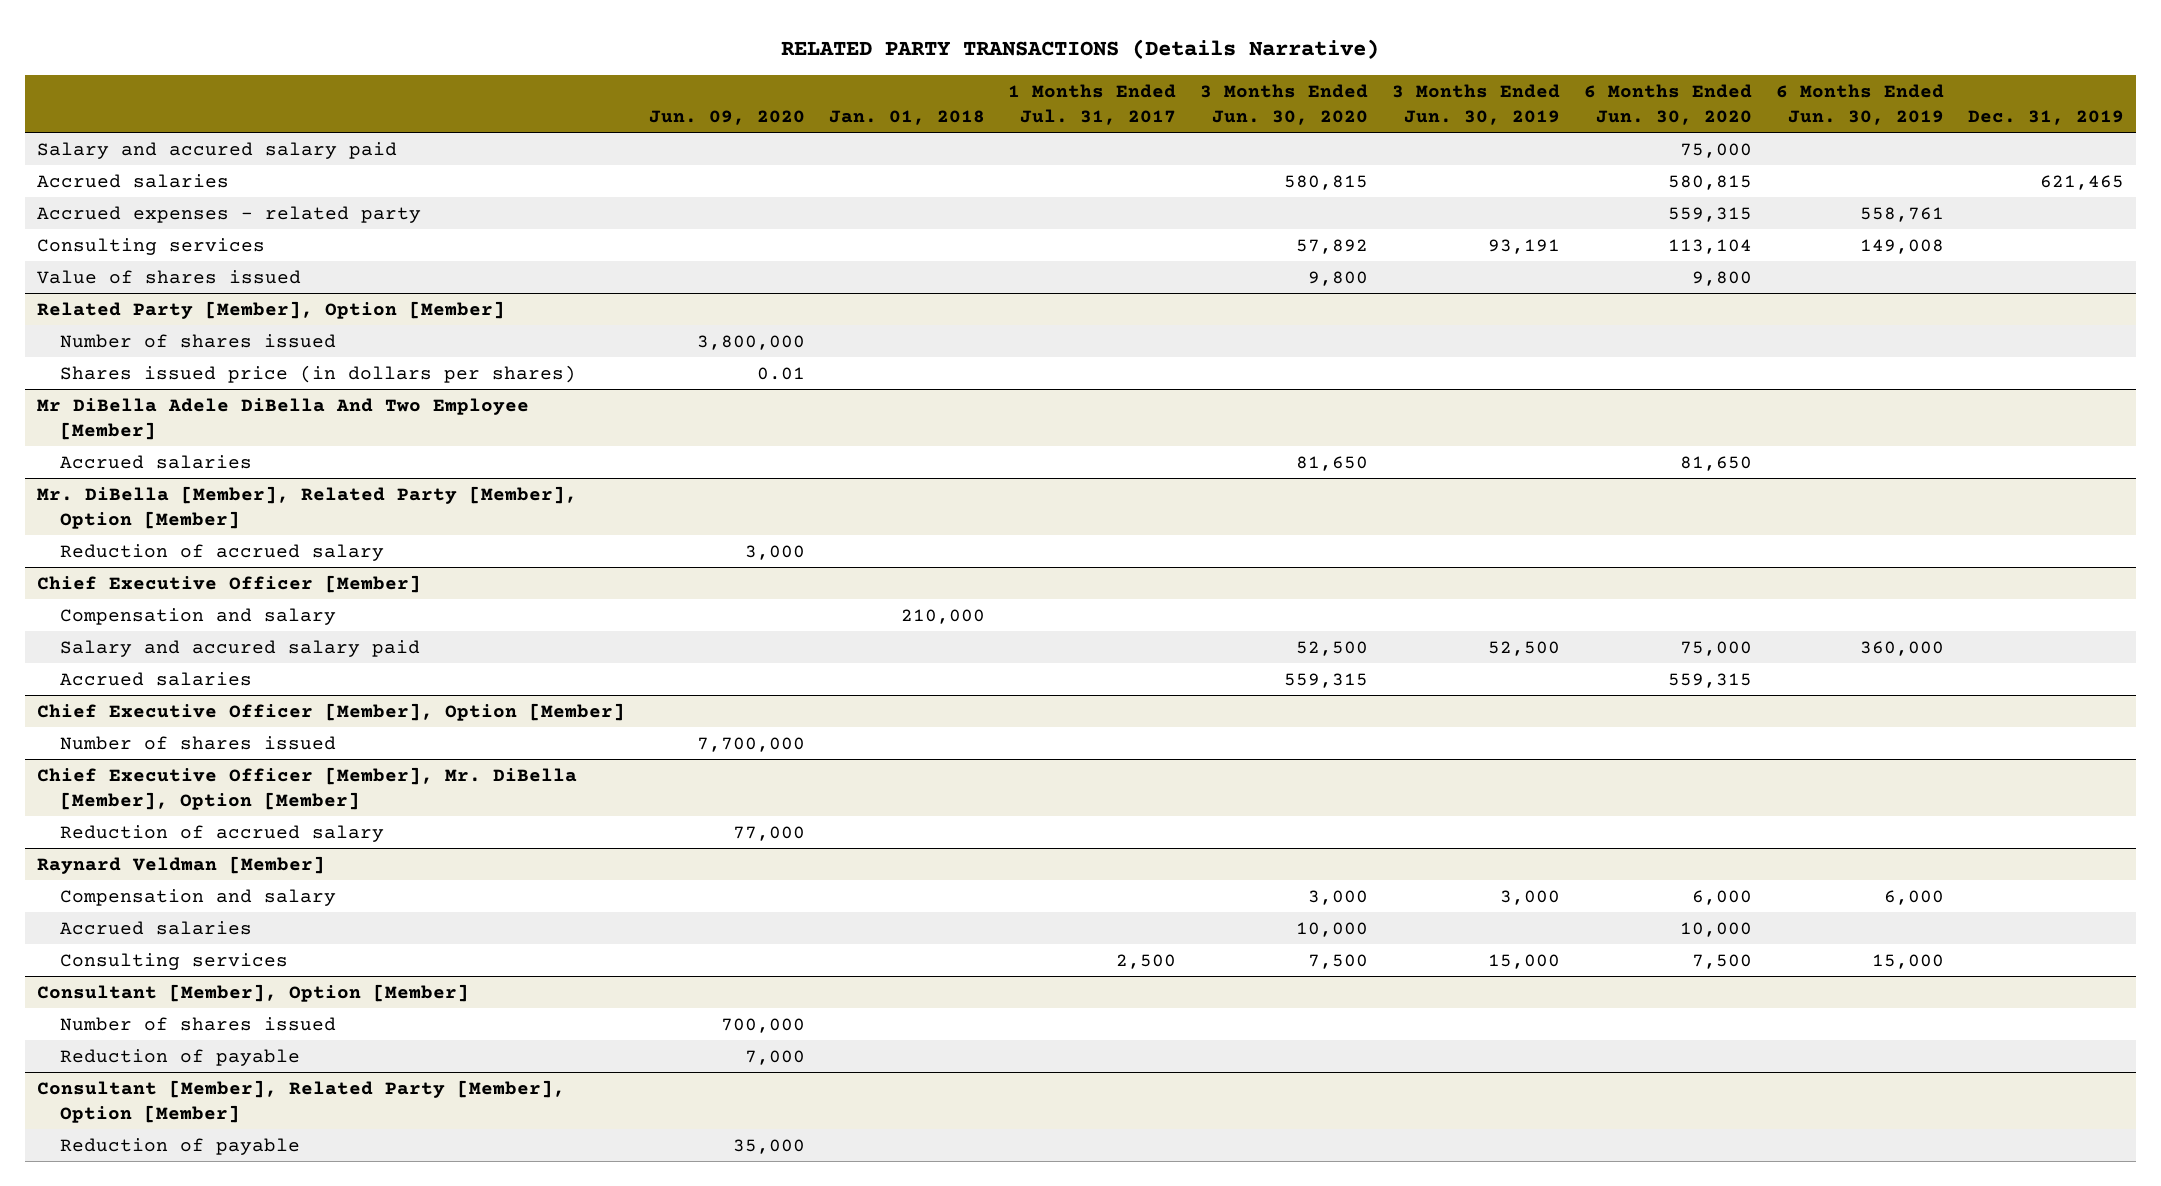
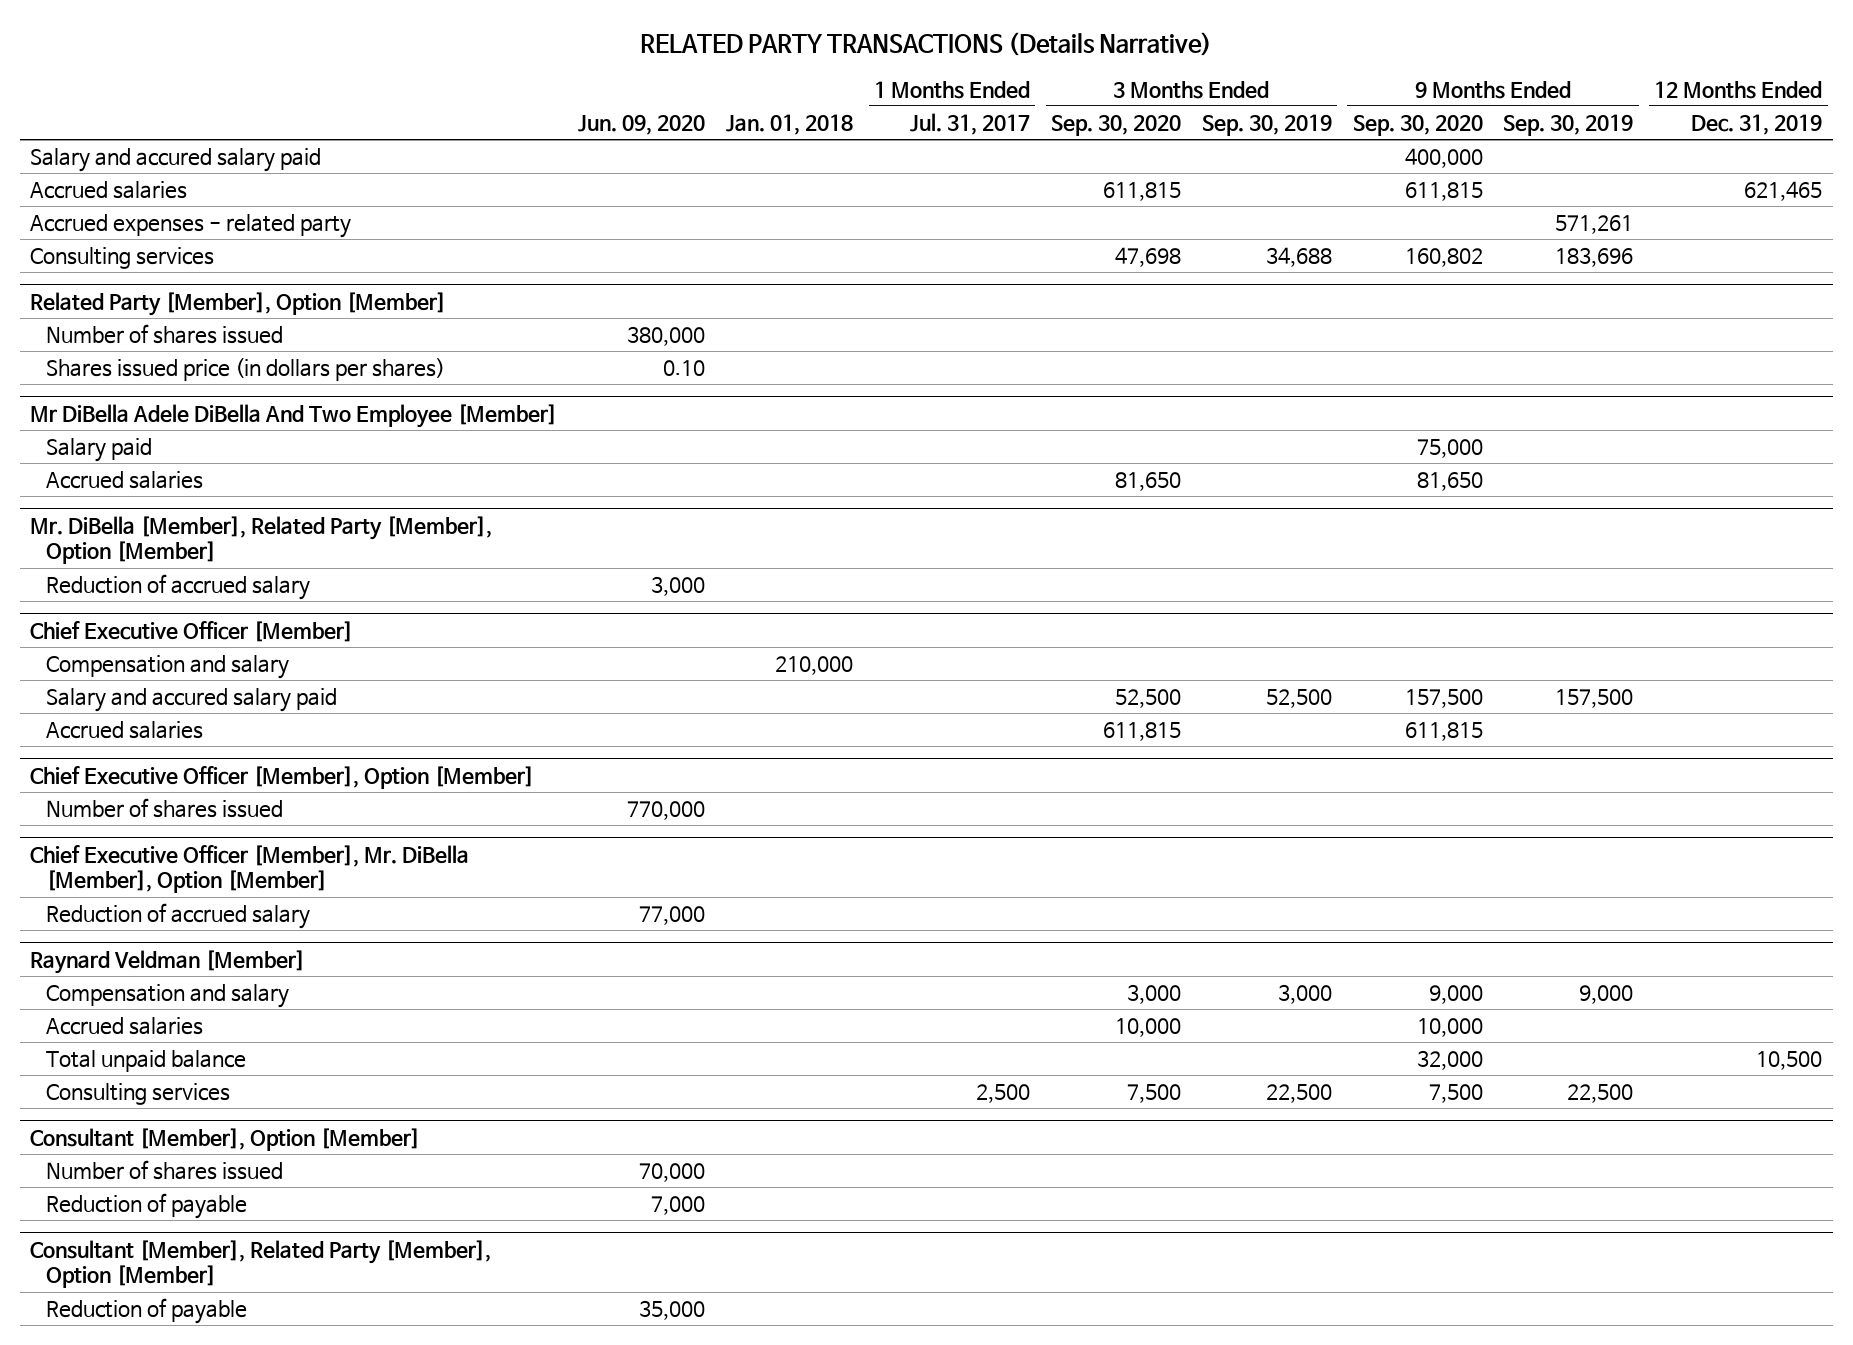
- | Jun. 09, 2020 | Jan. 01, 2018 | 1 Months Ended Jul. 31, 2017 | 3 Months Ended Jun. 30, 2020 | 3 Months Ended Jun. 30, 2019 | 6 Months Ended Jun. 30, 2020 | 6 Months Ended Jun. 30, 2019 | Dec. 31, 2019
+ | Jun. 09, 2020 | Jan. 01, 2018 | 1 Months Ended Jul. 31, 2017 | 3 Months Ended Sep. 30, 2020 | 3 Months Ended Sep. 30, 2019 | 9 Months Ended Sep. 30, 2020 | 9 Months Ended Sep. 30, 2019 | 12 Months Ended Dec. 31, 2019
- Value of shares issued | | | | 9,800 | | 9,800 | |
@ Related Party [Member], Option [Member]
- Number of shares issued | 3,800,000 | | | | | | |
- Shares issued price (in dollars per shares) | 0.01 | | | | | | |
+ Number of shares issued | 380,000 | | | | | | |
+ Shares issued price (in dollars per shares) | 0.10 | | | | | | |
@ Mr DiBella Adele DiBella And Two Employee [Member]
+ Salary paid | | | | | | 75,000 | |
@ Chief Executive Officer [Member], Option [Member]
- Number of shares issued | 7,700,000 | | | | | | |
+ Number of shares issued | 770,000 | | | | | | |
@ Raynard Veldman [Member]
+ Total unpaid balance | | | | | | 32,000 | | 10,500
@ Consultant [Member], Option [Member]
- Number of shares issued | 700,000 | | | | | | |
+ Number of shares issued | 70,000 | | | | | | |

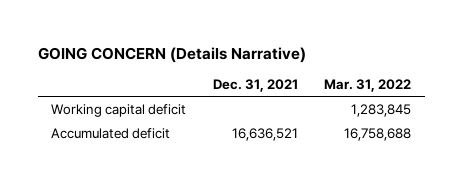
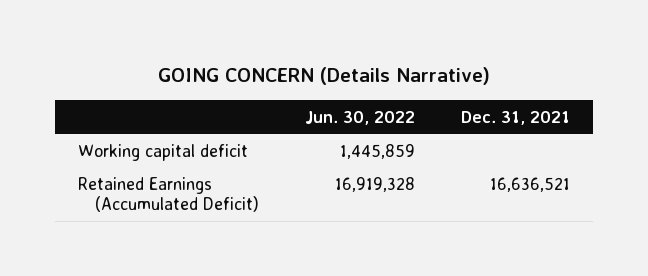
- | Dec. 31, 2021 | Mar. 31, 2022
+ | Jun. 30, 2022 | Dec. 31, 2021
- Accumulated deficit | 16,636,521 | 16,758,688
+ Retained Earnings (Accumulated Deficit) | 16,919,328 | 16,636,521

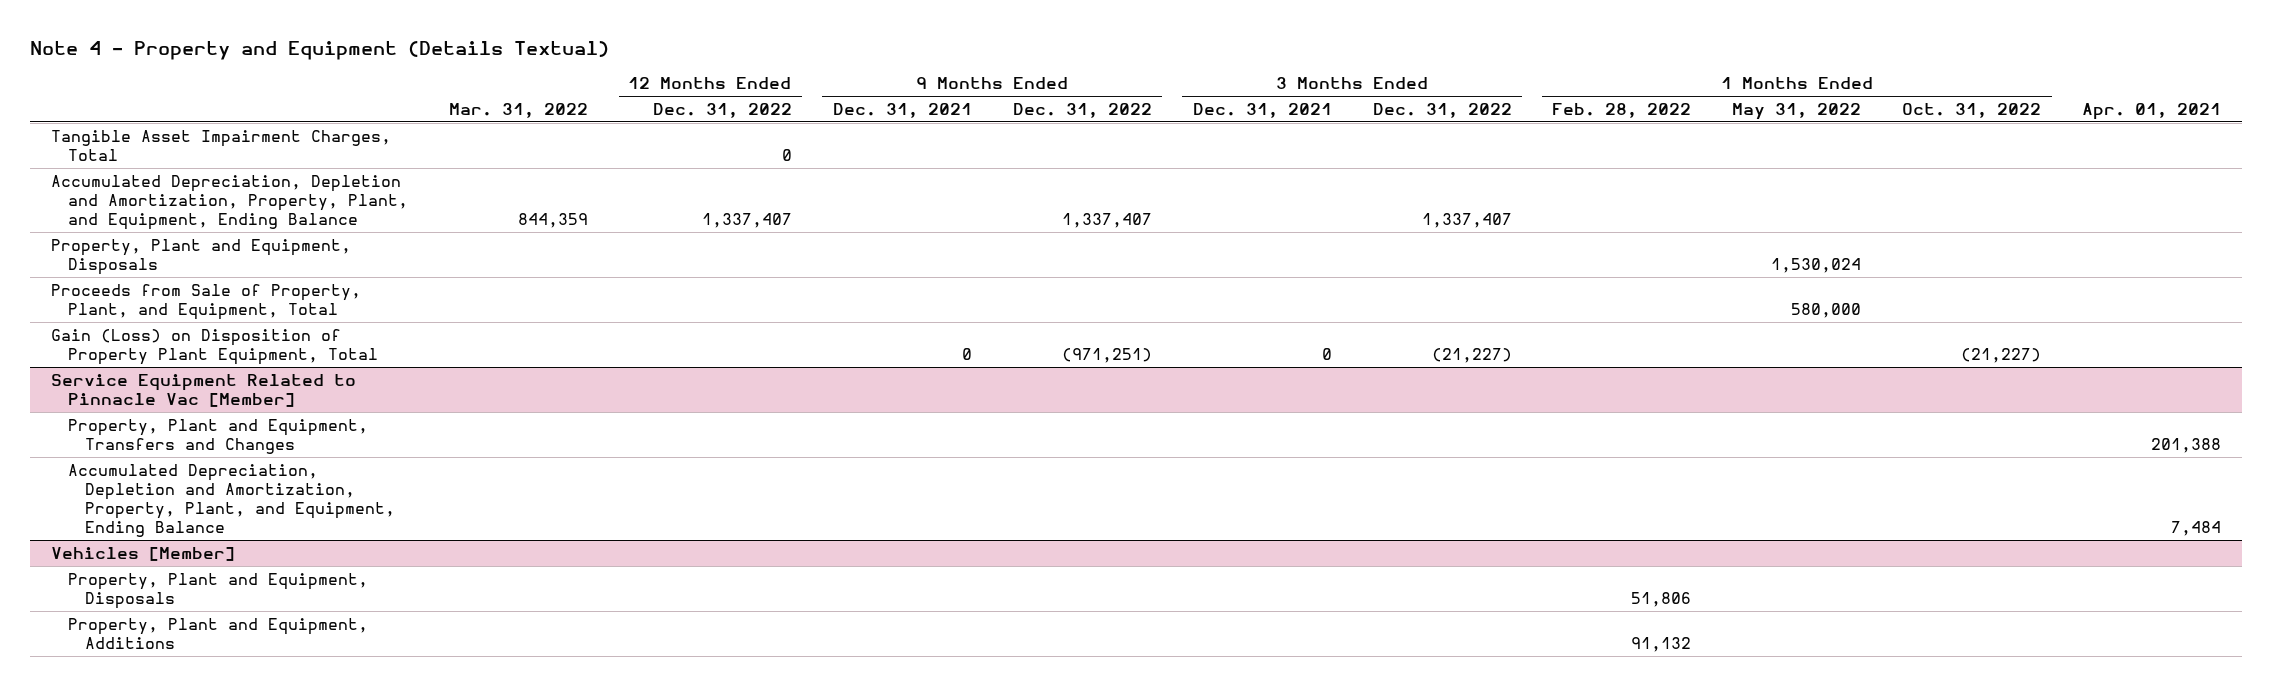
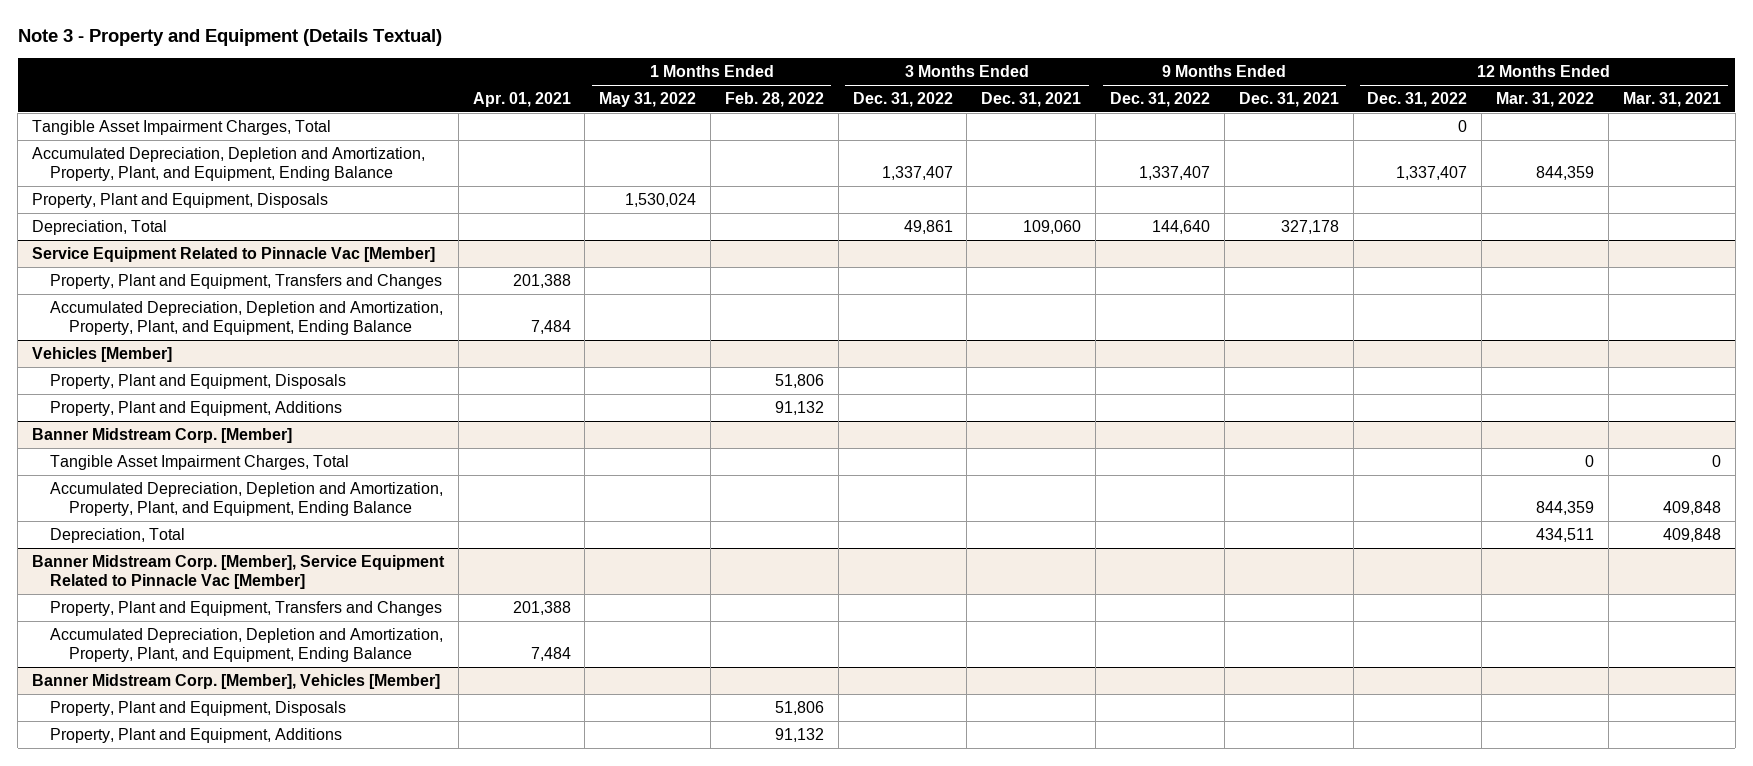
- Note 4 - Property and Equipment (Details Textual)
+ Note 3 - Property and Equipment (Details Textual)
- | Mar. 31, 2022 | 12 Months Ended Dec. 31, 2022 | 9 Months Ended Dec. 31, 2021 | 9 Months Ended Dec. 31, 2022 | 3 Months Ended Dec. 31, 2021 | 3 Months Ended Dec. 31, 2022 | 1 Months Ended Feb. 28, 2022 | 1 Months Ended May 31, 2022 | 1 Months Ended Oct. 31, 2022 | Apr. 01, 2021
+ | Apr. 01, 2021 | 1 Months Ended May 31, 2022 | 1 Months Ended Feb. 28, 2022 | 3 Months Ended Dec. 31, 2022 | 3 Months Ended Dec. 31, 2021 | 9 Months Ended Dec. 31, 2022 | 9 Months Ended Dec. 31, 2021 | 12 Months Ended Dec. 31, 2022 | 12 Months Ended Mar. 31, 2022 | 12 Months Ended Mar. 31, 2021
- Proceeds from Sale of Property, Plant, and Equipment, Total | | | | | | | | 580,000 | |
- Gain (Loss) on Disposition of Property Plant Equipment, Total | | | 0 | (971,251) | 0 | (21,227) | | | (21,227) |
+ Depreciation, Total | | | | 49,861 | 109,060 | 144,640 | 327,178 | | |
+ Banner Midstream Corp. [Member]
+ Tangible Asset Impairment Charges, Total | | | | | | | | | 0 | 0
+ Accumulated Depreciation, Depletion and Amortization, Property, Plant, and Equipment, Ending Balance | | | | | | | | | 844,359 | 409,848
+ Depreciation, Total | | | | | | | | | 434,511 | 409,848
+ Banner Midstream Corp. [Member], Service Equipment Related to Pinnacle Vac [Member]
+ Property, Plant and Equipment, Transfers and Changes | 201,388 | | | | | | | | |
+ Accumulated Depreciation, Depletion and Amortization, Property, Plant, and Equipment, Ending Balance | 7,484 | | | | | | | | |
+ Banner Midstream Corp. [Member], Vehicles [Member]
+ Property, Plant and Equipment, Disposals | | | 51,806 | | | | | | |
+ Property, Plant and Equipment, Additions | | | 91,132 | | | | | | |

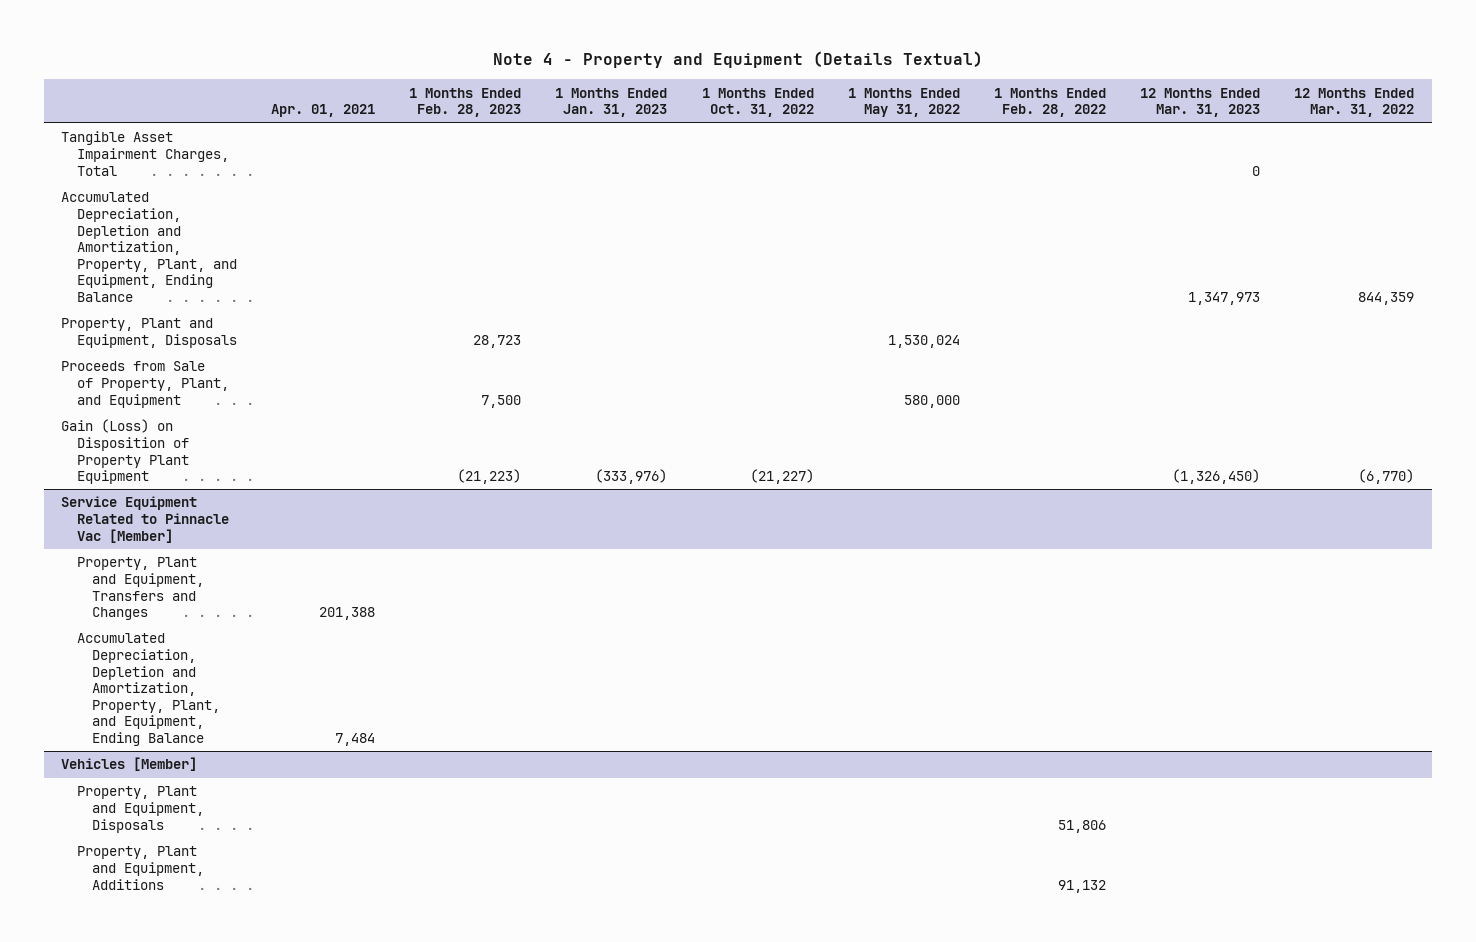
- Note 3 - Property and Equipment (Details Textual)
+ Note 4 - Property and Equipment (Details Textual)
- | Apr. 01, 2021 | 1 Months Ended May 31, 2022 | 1 Months Ended Feb. 28, 2022 | 3 Months Ended Dec. 31, 2022 | 3 Months Ended Dec. 31, 2021 | 9 Months Ended Dec. 31, 2022 | 9 Months Ended Dec. 31, 2021 | 12 Months Ended Dec. 31, 2022 | 12 Months Ended Mar. 31, 2022 | 12 Months Ended Mar. 31, 2021
+ | Apr. 01, 2021 | 1 Months Ended Feb. 28, 2023 | 1 Months Ended Jan. 31, 2023 | 1 Months Ended Oct. 31, 2022 | 1 Months Ended May 31, 2022 | 1 Months Ended Feb. 28, 2022 | 12 Months Ended Mar. 31, 2023 | 12 Months Ended Mar. 31, 2022
- Depreciation, Total | | | | 49,861 | 109,060 | 144,640 | 327,178 | | |
+ Proceeds from Sale of Property, Plant, and Equipment | | 7,500 | | | 580,000 | | |
+ Gain (Loss) on Disposition of Property Plant Equipment | | (21,223) | (333,976) | (21,227) | | | (1,326,450) | (6,770)
- Banner Midstream Corp. [Member]
- Tangible Asset Impairment Charges, Total | | | | | | | | | 0 | 0
- Accumulated Depreciation, Depletion and Amortization, Property, Plant, and Equipment, Ending Balance | | | | | | | | | 844,359 | 409,848
- Depreciation, Total | | | | | | | | | 434,511 | 409,848
- Banner Midstream Corp. [Member], Service Equipment Related to Pinnacle Vac [Member]
- Property, Plant and Equipment, Transfers and Changes | 201,388 | | | | | | | | |
- Accumulated Depreciation, Depletion and Amortization, Property, Plant, and Equipment, Ending Balance | 7,484 | | | | | | | | |
- Banner Midstream Corp. [Member], Vehicles [Member]
- Property, Plant and Equipment, Disposals | | | 51,806 | | | | | | |
- Property, Plant and Equipment, Additions | | | 91,132 | | | | | | |

